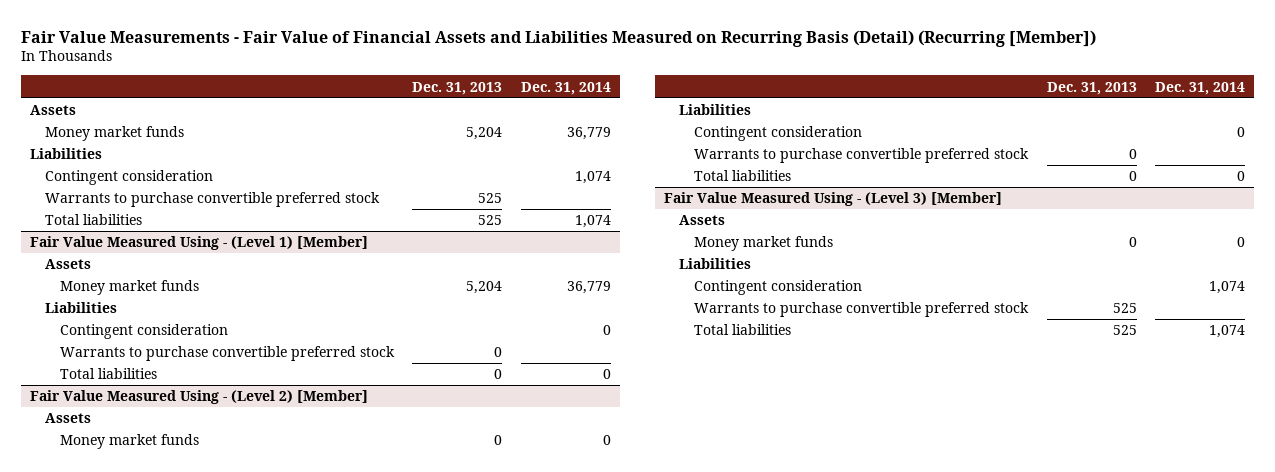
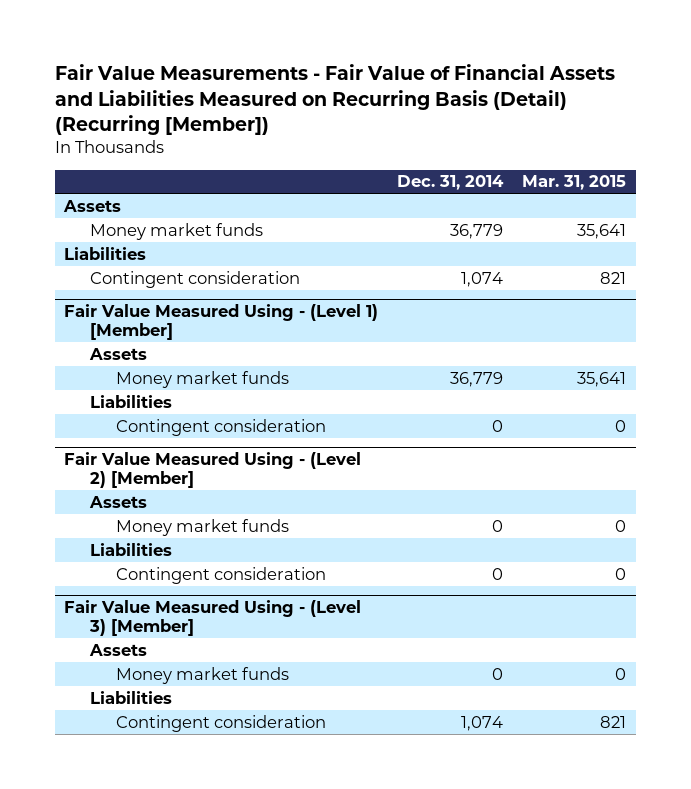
- | Dec. 31, 2013 | Dec. 31, 2014
+ | Dec. 31, 2014 | Mar. 31, 2015
- Warrants to purchase convertible preferred stock | 525 |
- Total liabilities | 525 | 1,074
@ Fair Value Measured Using - (Level 1) [Member]
- Warrants to purchase convertible preferred stock | 0 |
- Total liabilities | 0 | 0
@ Fair Value Measured Using - (Level 2) [Member]
- Warrants to purchase convertible preferred stock | 0 |
- Total liabilities | 0 | 0
@ Fair Value Measured Using - (Level 3) [Member]
- Warrants to purchase convertible preferred stock | 525 |
- Total liabilities | 525 | 1,074

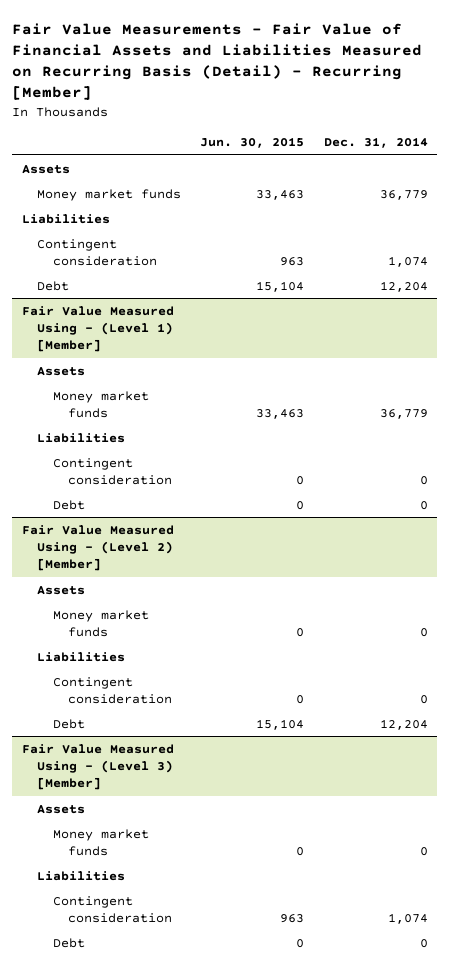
- Fair Value Measurements - Fair Value of Financial Assets and Liabilities Measured on Recurring Basis (Detail) (Recurring [Member])
+ Fair Value Measurements - Fair Value of Financial Assets and Liabilities Measured on Recurring Basis (Detail) - Recurring [Member]
- | Dec. 31, 2014 | Mar. 31, 2015
+ | Jun. 30, 2015 | Dec. 31, 2014
+ Debt | 15,104 | 12,204
@ Fair Value Measured Using - (Level 1) [Member]
+ Debt | 0 | 0
@ Fair Value Measured Using - (Level 2) [Member]
+ Debt | 15,104 | 12,204
@ Fair Value Measured Using - (Level 3) [Member]
+ Debt | 0 | 0

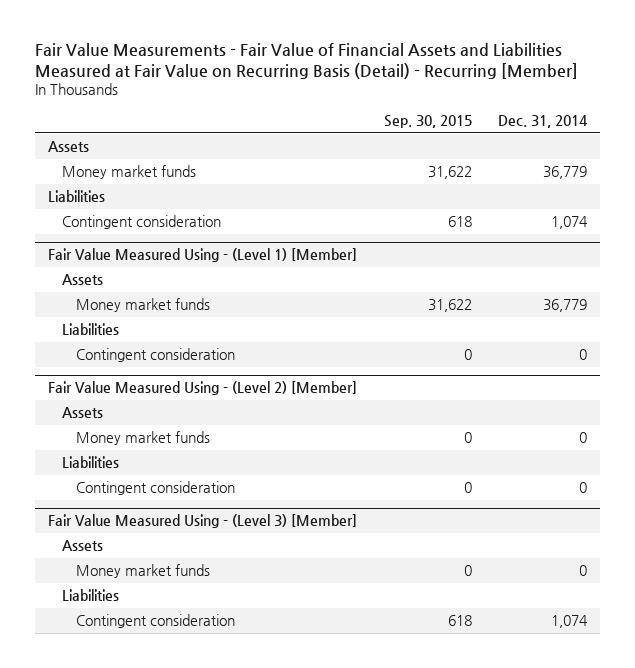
- Fair Value Measurements - Fair Value of Financial Assets and Liabilities Measured on Recurring Basis (Detail) - Recurring [Member]
+ Fair Value Measurements - Fair Value of Financial Assets and Liabilities Measured at Fair Value on Recurring Basis (Detail) - Recurring [Member]
- | Jun. 30, 2015 | Dec. 31, 2014
+ | Sep. 30, 2015 | Dec. 31, 2014
- Debt | 15,104 | 12,204
@ Fair Value Measured Using - (Level 1) [Member]
- Debt | 0 | 0
@ Fair Value Measured Using - (Level 2) [Member]
- Debt | 15,104 | 12,204
@ Fair Value Measured Using - (Level 3) [Member]
- Debt | 0 | 0

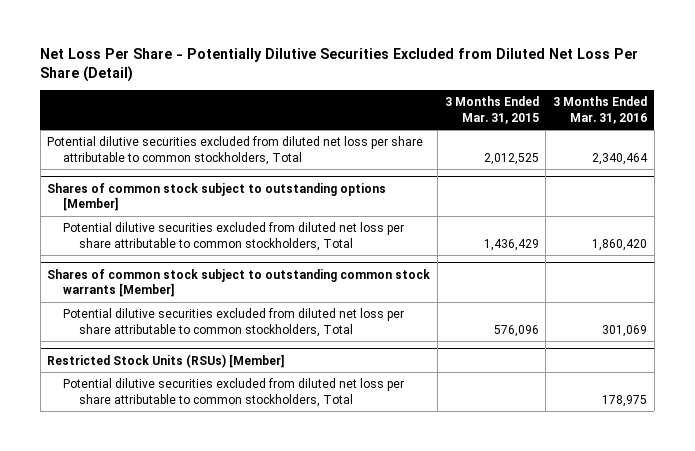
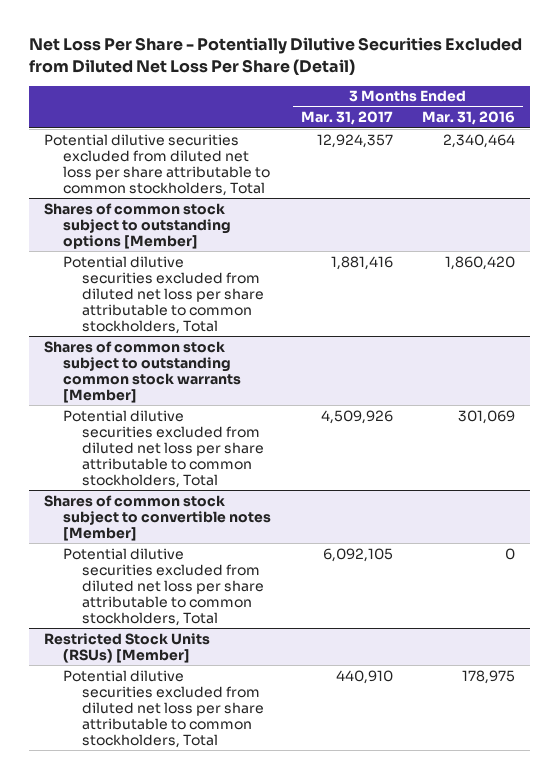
- | 3 Months Ended Mar. 31, 2015 | 3 Months Ended Mar. 31, 2016
+ | 3 Months Ended Mar. 31, 2017 | 3 Months Ended Mar. 31, 2016
+ Shares of common stock subject to convertible notes [Member]
+ Potential dilutive securities excluded from diluted net loss per share attributable to common stockholders, Total | 6,092,105 | 0

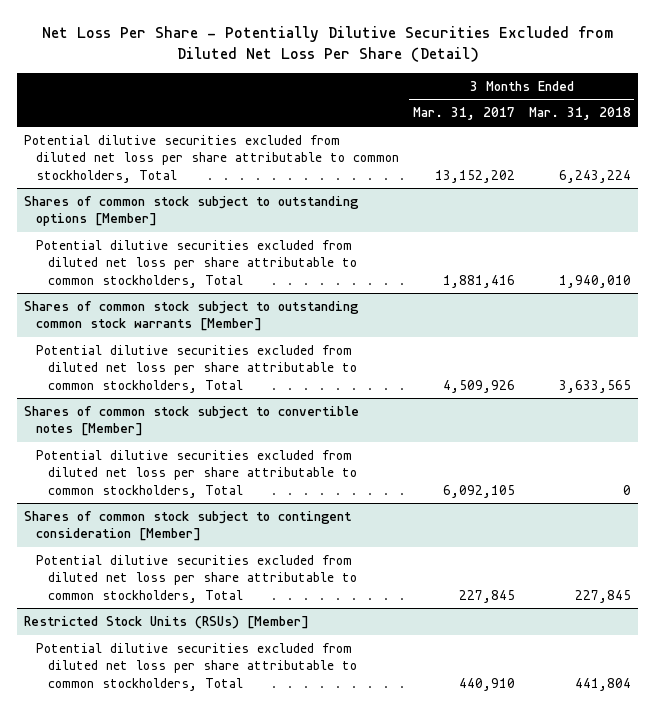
- | 3 Months Ended Mar. 31, 2017 | 3 Months Ended Mar. 31, 2016
+ | 3 Months Ended Mar. 31, 2017 | 3 Months Ended Mar. 31, 2018
- Potential dilutive securities excluded from diluted net loss per share attributable to common stockholders, Total | 12,924,357 | 2,340,464
+ Potential dilutive securities excluded from diluted net loss per share attributable to common stockholders, Total | 13,152,202 | 6,243,224
+ Shares of common stock subject to contingent consideration [Member]
+ Potential dilutive securities excluded from diluted net loss per share attributable to common stockholders, Total | 227,845 | 227,845

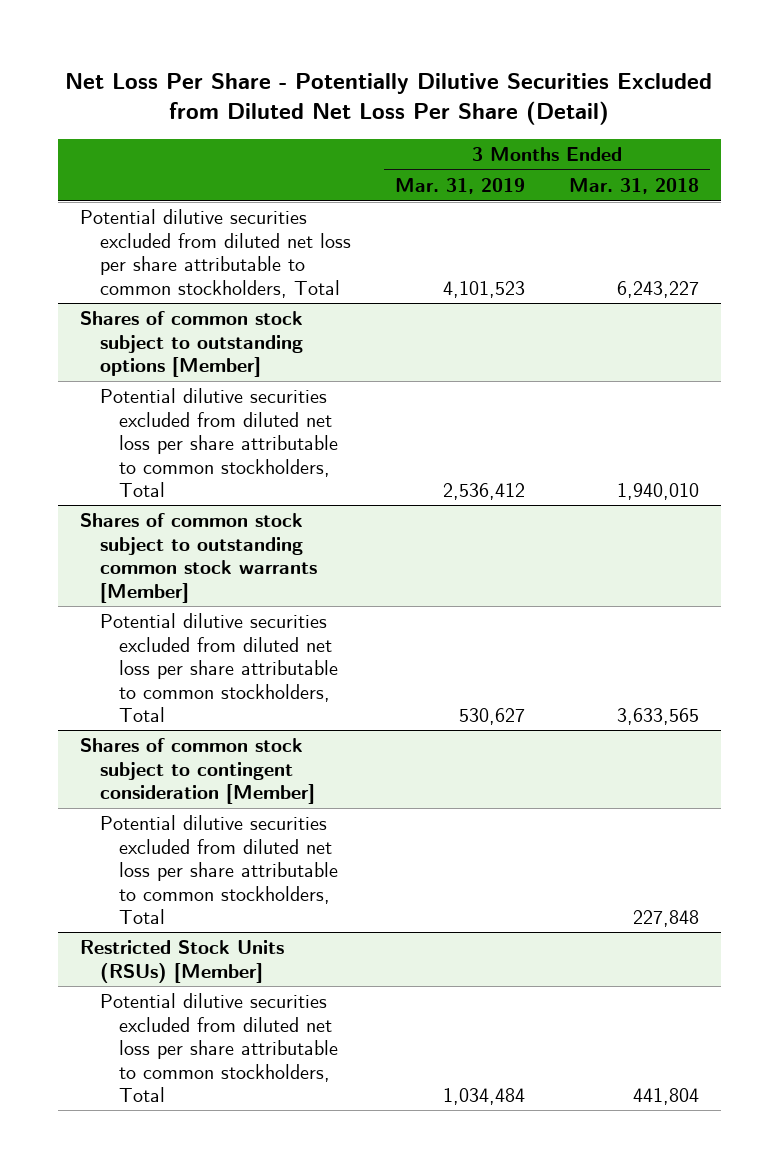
- | 3 Months Ended Mar. 31, 2017 | 3 Months Ended Mar. 31, 2018
+ | 3 Months Ended Mar. 31, 2019 | 3 Months Ended Mar. 31, 2018
- Potential dilutive securities excluded from diluted net loss per share attributable to common stockholders, Total | 13,152,202 | 6,243,224
+ Potential dilutive securities excluded from diluted net loss per share attributable to common stockholders, Total | 4,101,523 | 6,243,227
- Shares of common stock subject to convertible notes [Member]
- Potential dilutive securities excluded from diluted net loss per share attributable to common stockholders, Total | 6,092,105 | 0
@ Shares of common stock subject to contingent consideration [Member]
- Potential dilutive securities excluded from diluted net loss per share attributable to common stockholders, Total | 227,845 | 227,845
+ Potential dilutive securities excluded from diluted net loss per share attributable to common stockholders, Total | | 227,848

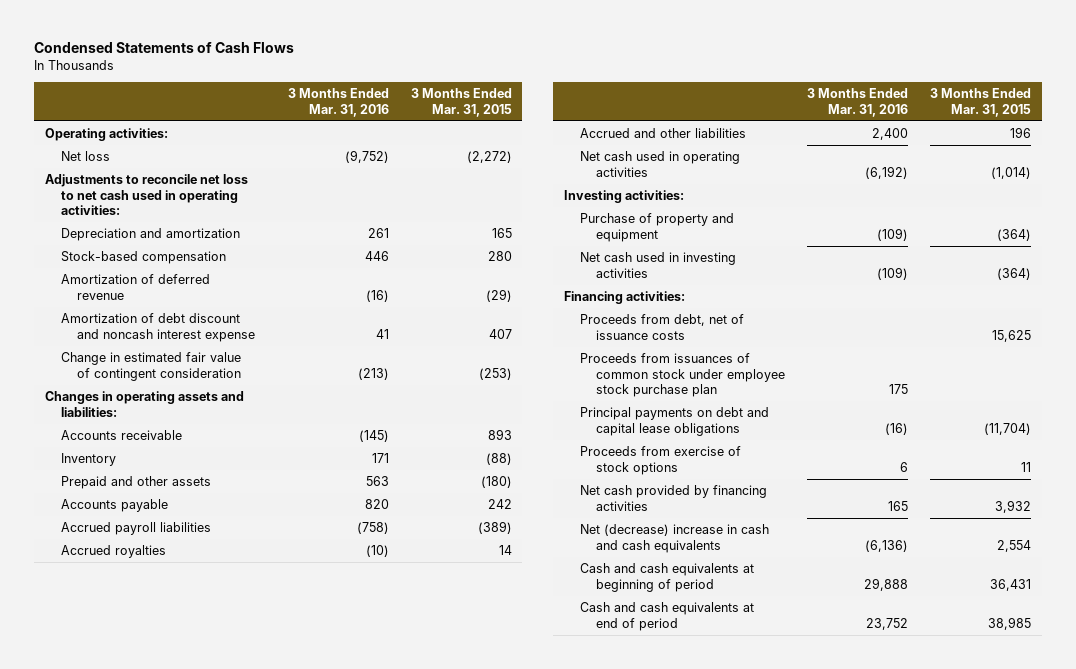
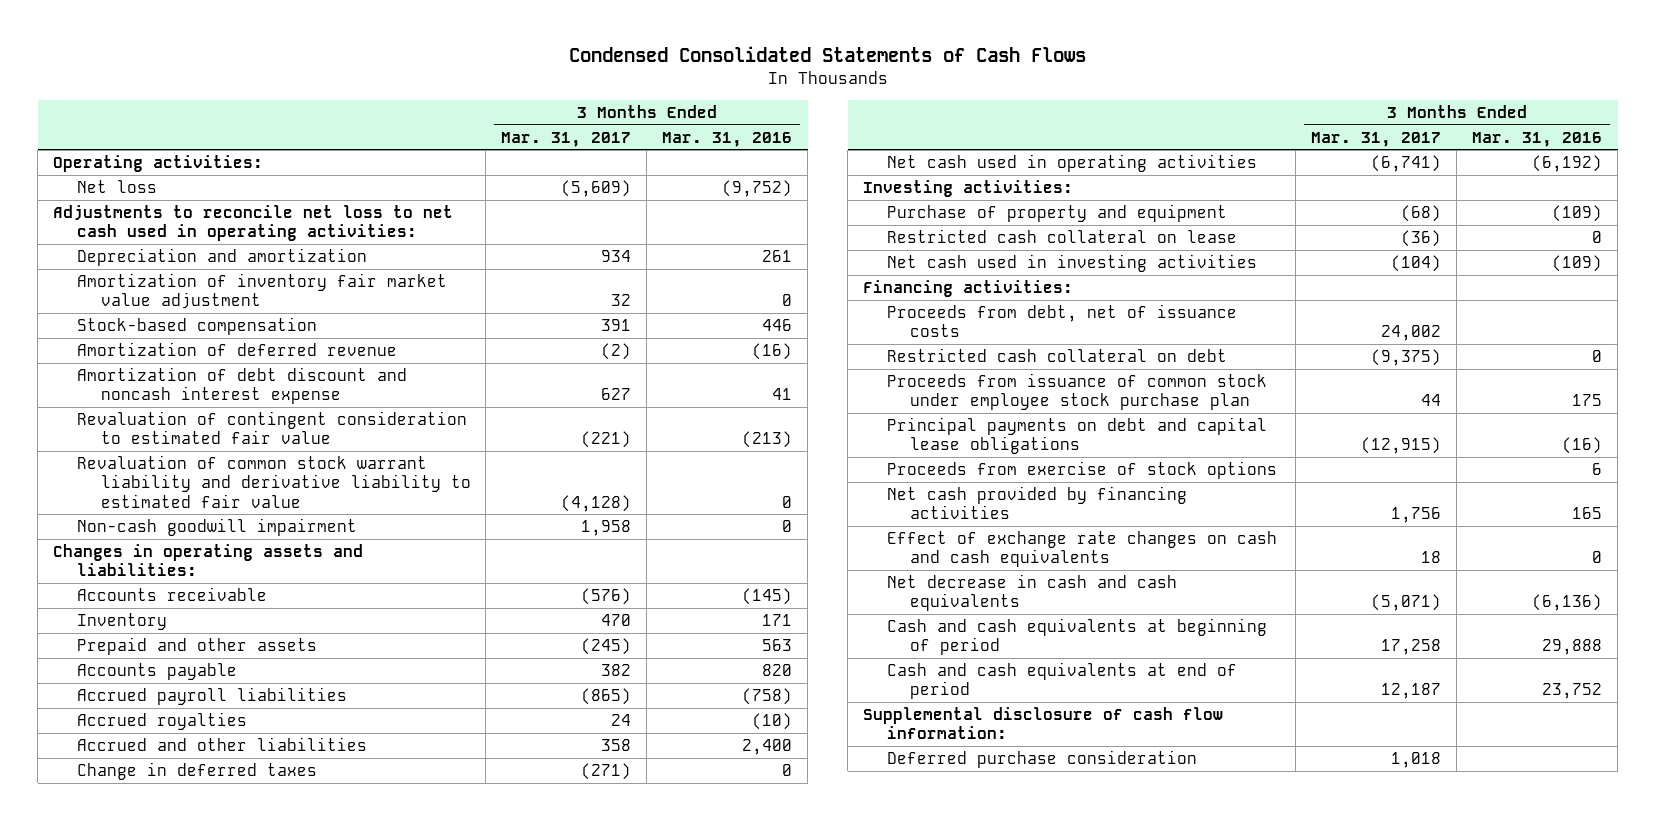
- Condensed Statements of Cash Flows
+ Condensed Consolidated Statements of Cash Flows
- | 3 Months Ended Mar. 31, 2016 | 3 Months Ended Mar. 31, 2015
+ | 3 Months Ended Mar. 31, 2017 | 3 Months Ended Mar. 31, 2016
+ Amortization of inventory fair market value adjustment | 32 | 0
- Change in estimated fair value of contingent consideration | (213) | (253)
+ Revaluation of contingent consideration to estimated fair value | (221) | (213)
+ Revaluation of common stock warrant liability and derivative liability to estimated fair value | (4,128) | 0
+ Non-cash goodwill impairment | 1,958 | 0
+ Change in deferred taxes | (271) | 0
+ Restricted cash collateral on lease | (36) | 0
- Proceeds from issuances of common stock under employee stock purchase plan | 175 |
+ Restricted cash collateral on debt | (9,375) | 0
+ Proceeds from issuance of common stock under employee stock purchase plan | 44 | 175
- Net (decrease) increase in cash and cash equivalents | (6,136) | 2,554
+ Effect of exchange rate changes on cash and cash equivalents | 18 | 0
+ Net decrease in cash and cash equivalents | (5,071) | (6,136)
+ Supplemental disclosure of cash flow information:
+ Deferred purchase consideration | 1,018 |

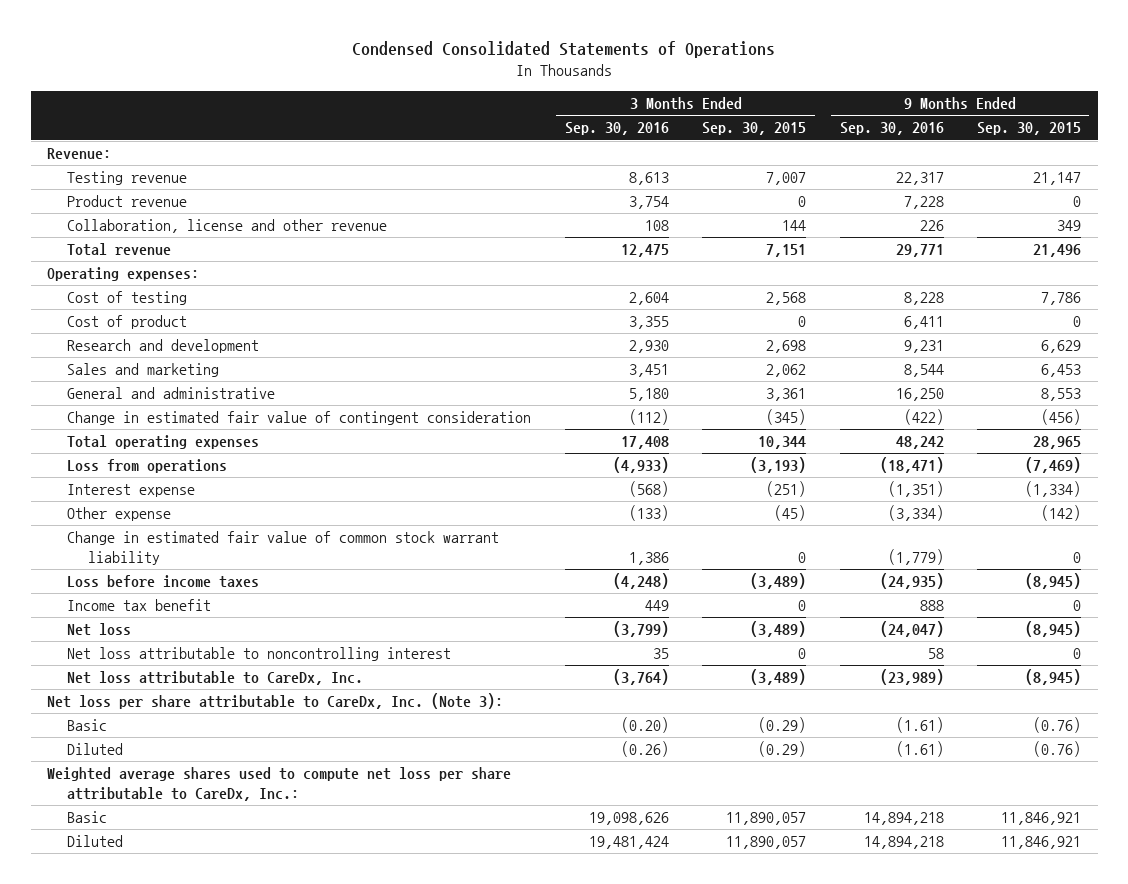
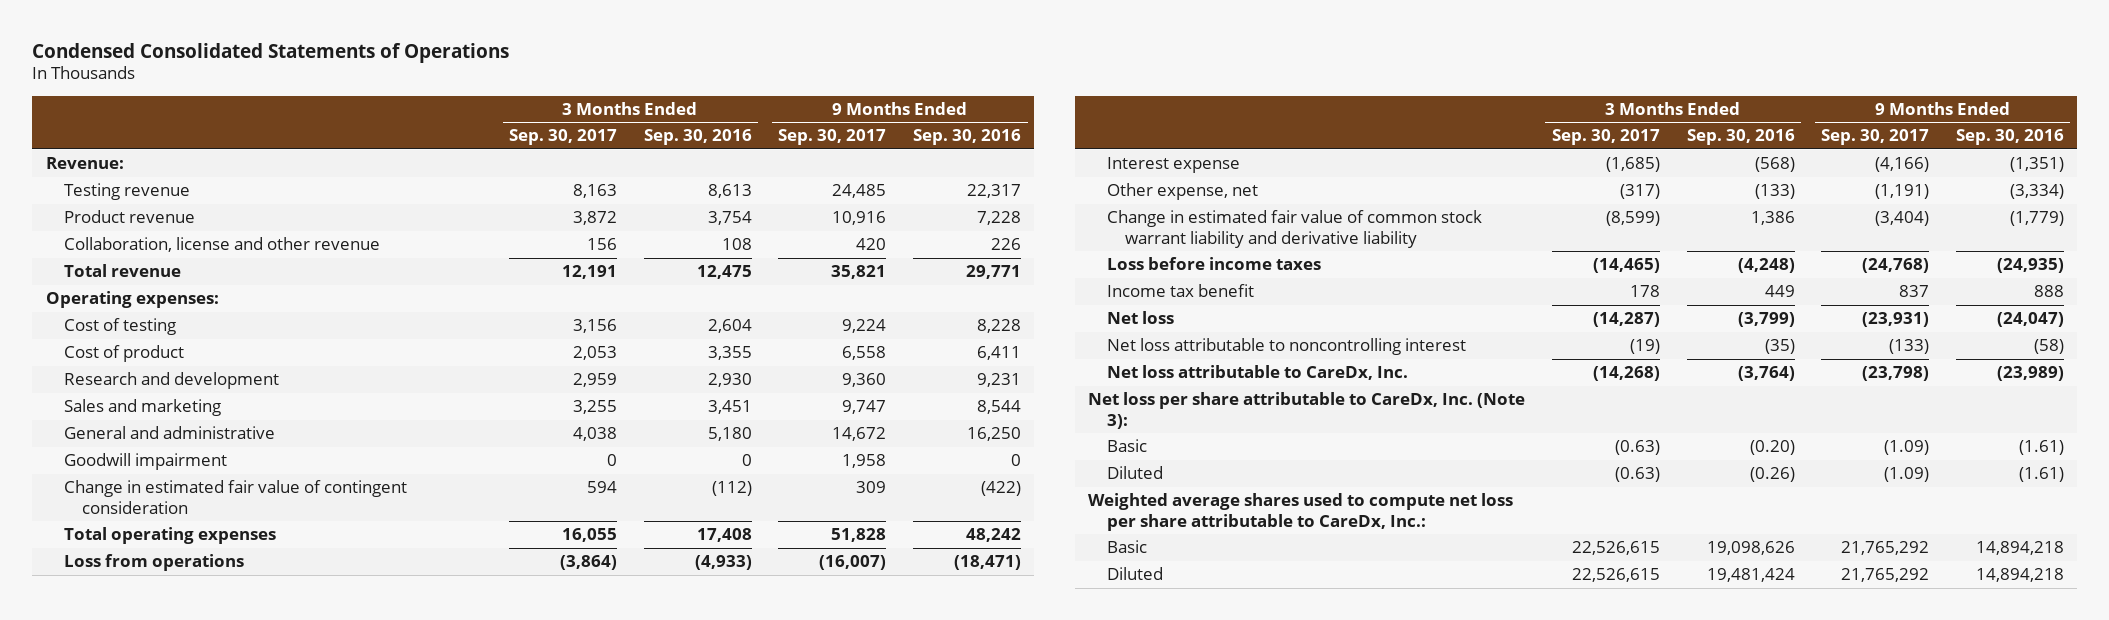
- | 3 Months Ended Sep. 30, 2016 | 3 Months Ended Sep. 30, 2015 | 9 Months Ended Sep. 30, 2016 | 9 Months Ended Sep. 30, 2015
+ | 3 Months Ended Sep. 30, 2017 | 3 Months Ended Sep. 30, 2016 | 9 Months Ended Sep. 30, 2017 | 9 Months Ended Sep. 30, 2016
+ Goodwill impairment | 0 | 0 | 1,958 | 0
- Other expense | (133) | (45) | (3,334) | (142)
- Change in estimated fair value of common stock warrant liability | 1,386 | 0 | (1,779) | 0
+ Other expense, net | (317) | (133) | (1,191) | (3,334)
+ Change in estimated fair value of common stock warrant liability and derivative liability | (8,599) | 1,386 | (3,404) | (1,779)
- Net loss attributable to noncontrolling interest | 35 | 0 | 58 | 0
+ Net loss attributable to noncontrolling interest | (19) | (35) | (133) | (58)

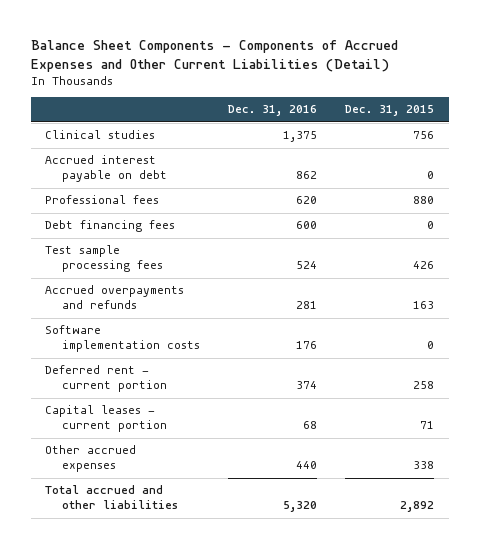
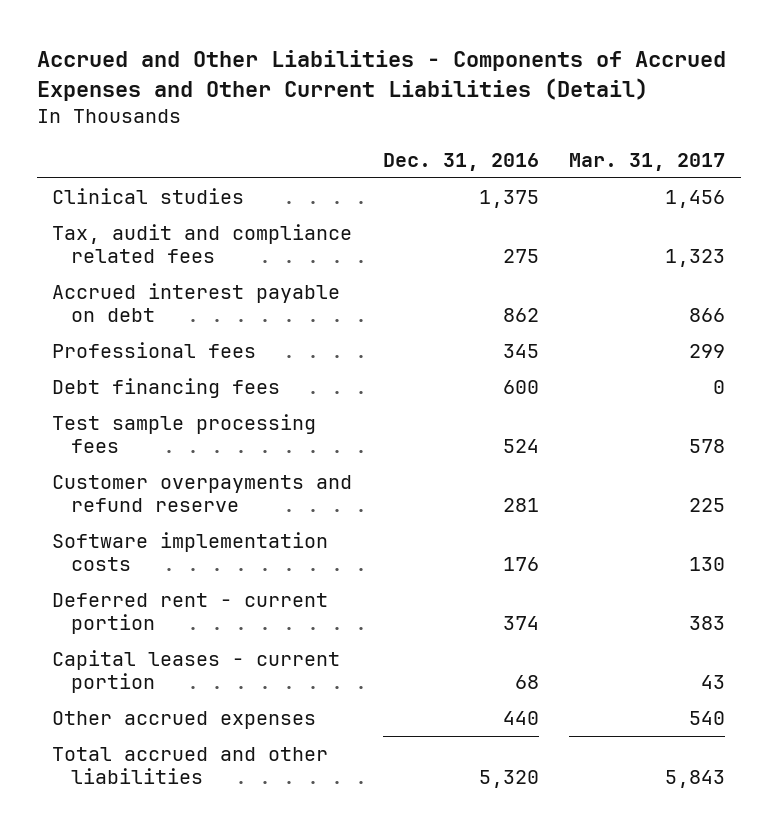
- Balance Sheet Components - Components of Accrued Expenses and Other Current Liabilities (Detail)
+ Accrued and Other Liabilities - Components of Accrued Expenses and Other Current Liabilities (Detail)
- | Dec. 31, 2016 | Dec. 31, 2015
+ | Dec. 31, 2016 | Mar. 31, 2017
+ Tax, audit and compliance related fees | 275 | 1,323
- Professional fees | 620 | 880
+ Professional fees | 345 | 299
- Accrued overpayments and refunds | 281 | 163
+ Customer overpayments and refund reserve | 281 | 225

